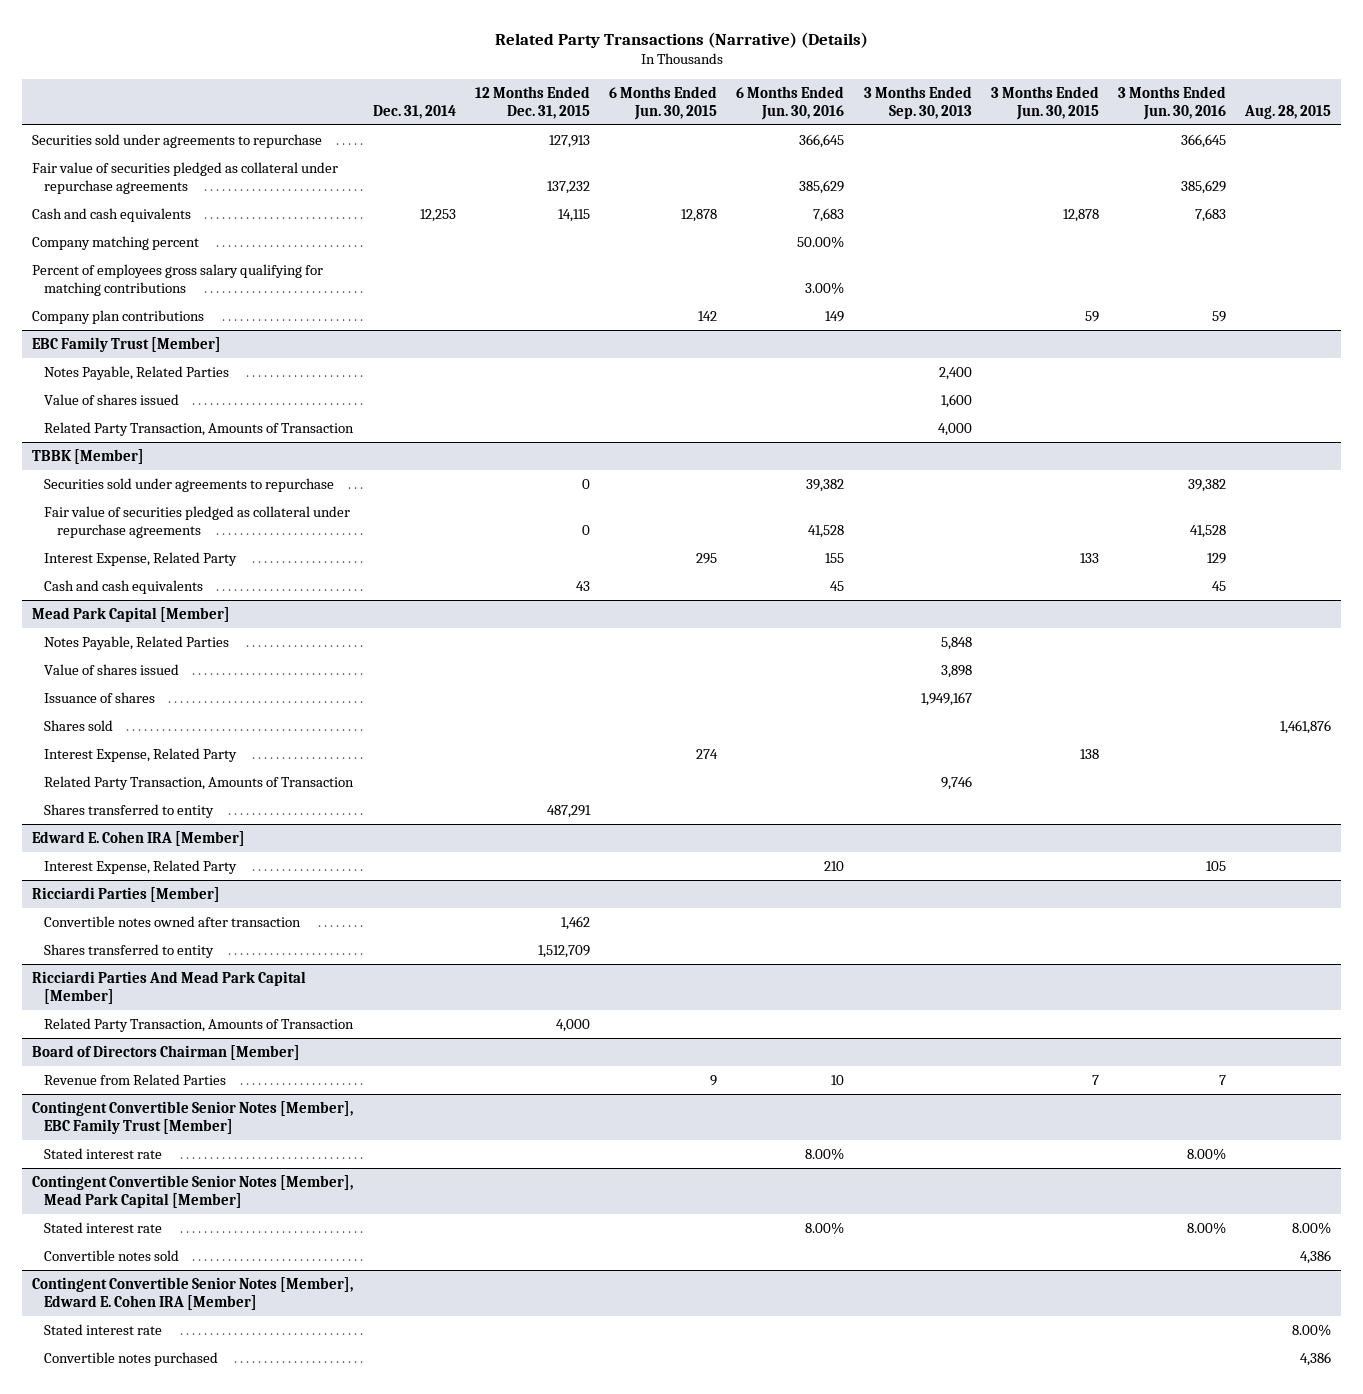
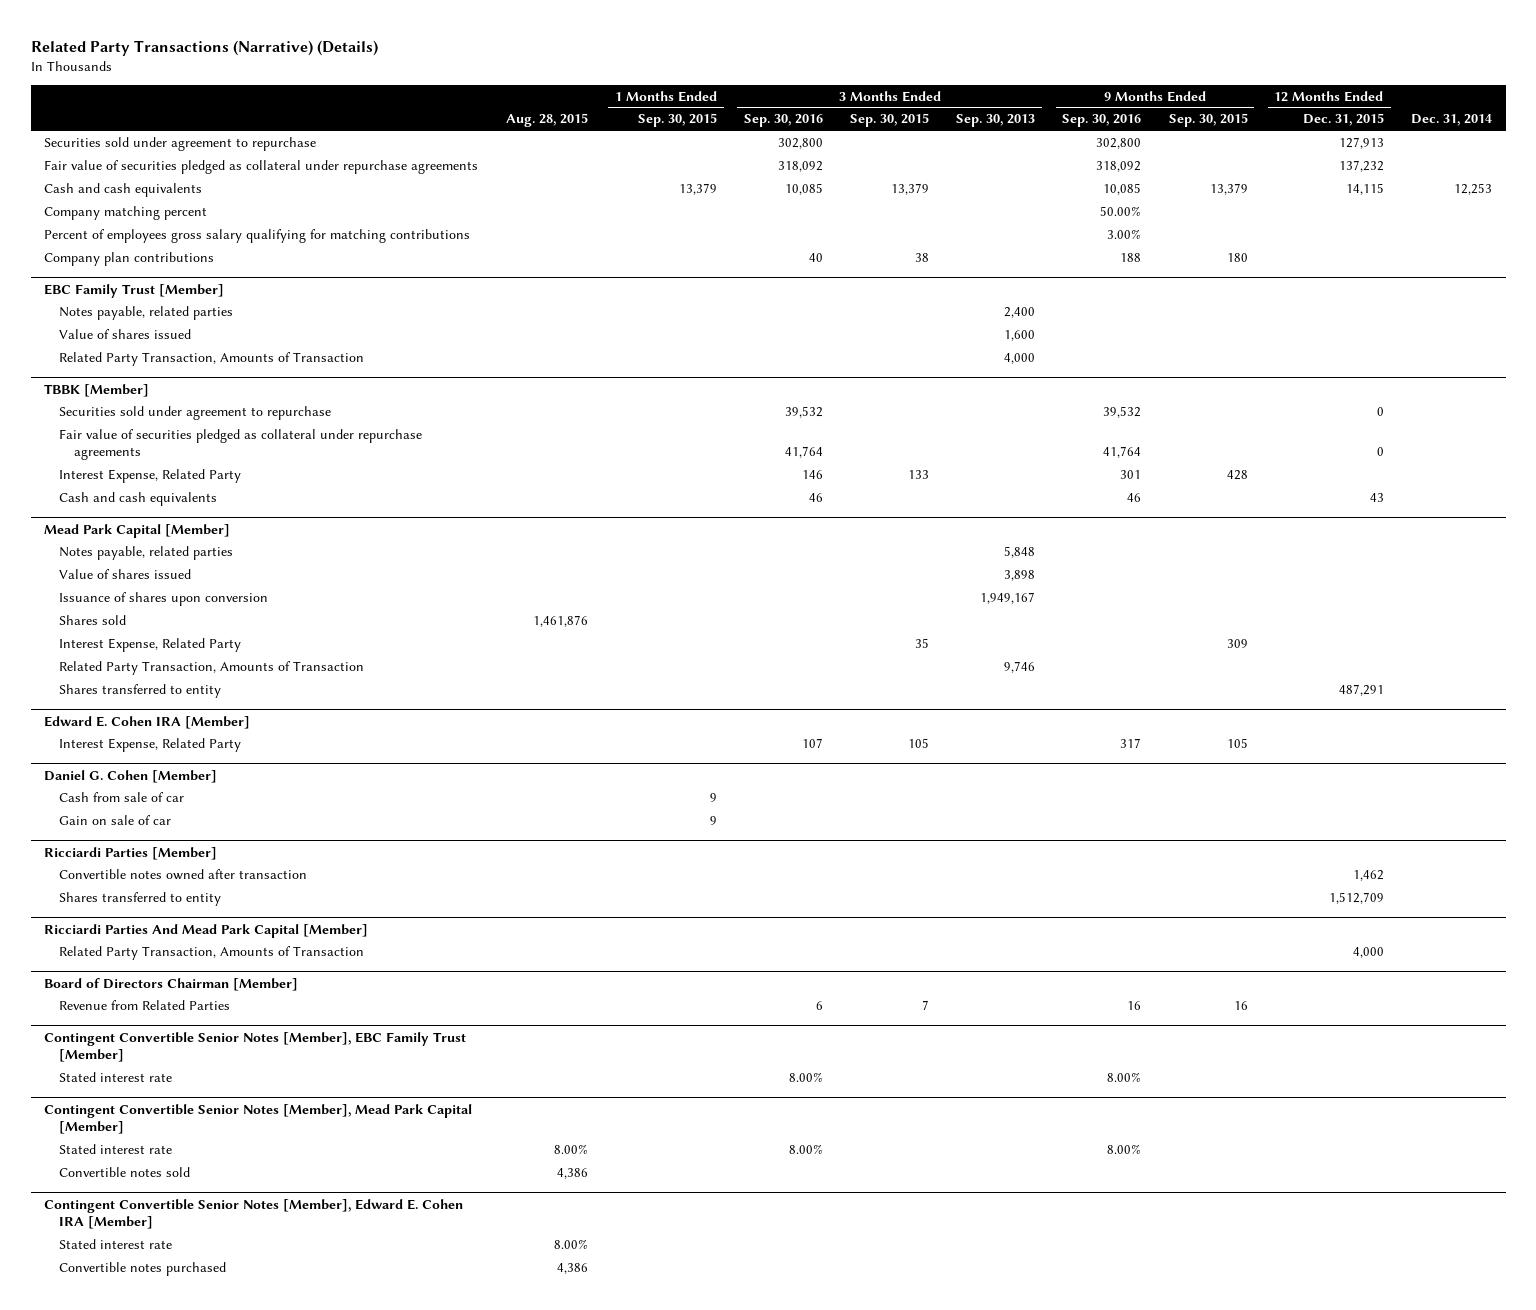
- | Dec. 31, 2014 | 12 Months Ended Dec. 31, 2015 | 6 Months Ended Jun. 30, 2015 | 6 Months Ended Jun. 30, 2016 | 3 Months Ended Sep. 30, 2013 | 3 Months Ended Jun. 30, 2015 | 3 Months Ended Jun. 30, 2016 | Aug. 28, 2015
+ | Aug. 28, 2015 | 1 Months Ended Sep. 30, 2015 | 3 Months Ended Sep. 30, 2016 | 3 Months Ended Sep. 30, 2015 | 3 Months Ended Sep. 30, 2013 | 9 Months Ended Sep. 30, 2016 | 9 Months Ended Sep. 30, 2015 | 12 Months Ended Dec. 31, 2015 | Dec. 31, 2014
- Securities sold under agreements to repurchase | | 127,913 | | 366,645 | | | 366,645 |
+ Securities sold under agreement to repurchase | | | 302,800 | | | 302,800 | | 127,913 |
@ EBC Family Trust [Member]
- Notes Payable, Related Parties | | | | | 2,400 | | |
+ Notes payable, related parties | | | | | 2,400 | | | |
@ TBBK [Member]
- Securities sold under agreements to repurchase | | 0 | | 39,382 | | | 39,382 |
+ Securities sold under agreement to repurchase | | | 39,532 | | | 39,532 | | 0 |
@ Mead Park Capital [Member]
- Notes Payable, Related Parties | | | | | 5,848 | | |
+ Notes payable, related parties | | | | | 5,848 | | | |
- Issuance of shares | | | | | 1,949,167 | | |
+ Issuance of shares upon conversion | | | | | 1,949,167 | | | |
+ Daniel G. Cohen [Member]
+ Cash from sale of car | | 9 | | | | | | |
+ Gain on sale of car | | 9 | | | | | | |

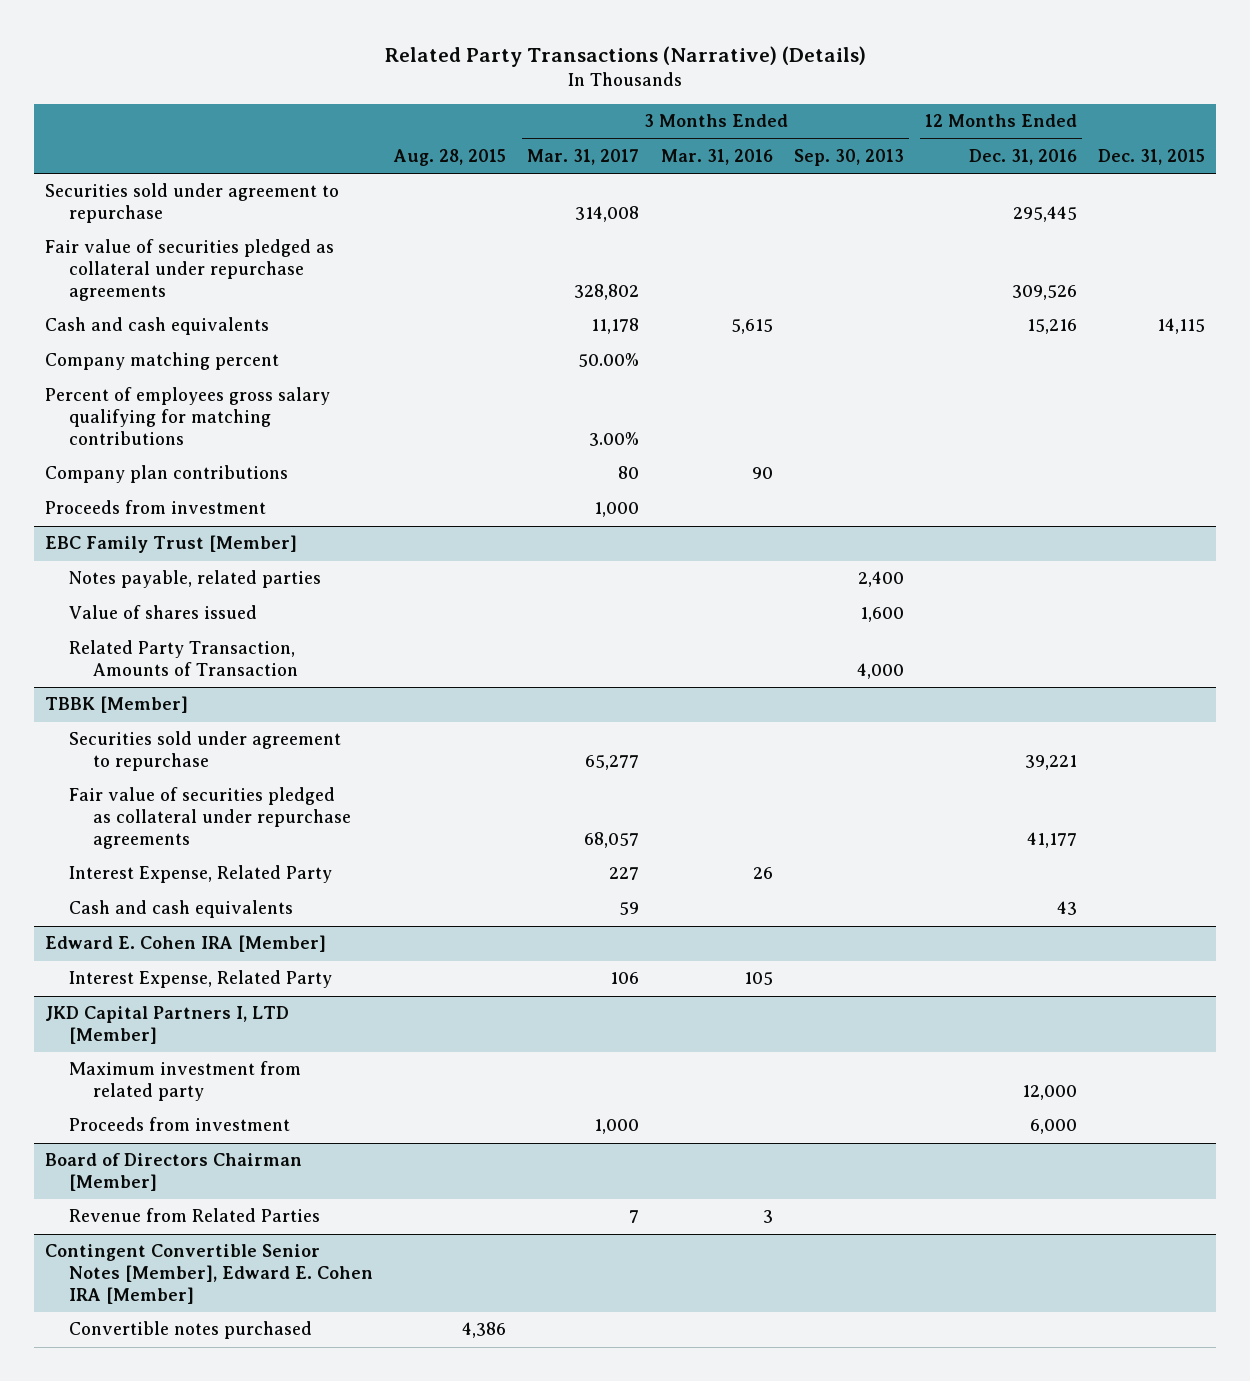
- | Aug. 28, 2015 | 1 Months Ended Sep. 30, 2015 | 3 Months Ended Sep. 30, 2016 | 3 Months Ended Sep. 30, 2015 | 3 Months Ended Sep. 30, 2013 | 9 Months Ended Sep. 30, 2016 | 9 Months Ended Sep. 30, 2015 | 12 Months Ended Dec. 31, 2015 | Dec. 31, 2014
+ | Aug. 28, 2015 | 3 Months Ended Mar. 31, 2017 | 3 Months Ended Mar. 31, 2016 | 3 Months Ended Sep. 30, 2013 | 12 Months Ended Dec. 31, 2016 | Dec. 31, 2015
+ Proceeds from investment | | 1,000 | | | |
- Mead Park Capital [Member]
- Notes payable, related parties | | | | | 5,848 | | | |
- Value of shares issued | | | | | 3,898 | | | |
- Issuance of shares upon conversion | | | | | 1,949,167 | | | |
- Shares sold | 1,461,876 | | | | | | | |
- Interest Expense, Related Party | | | | 35 | | | 309 | |
- Related Party Transaction, Amounts of Transaction | | | | | 9,746 | | | |
- Shares transferred to entity | | | | | | | | 487,291 |
- Daniel G. Cohen [Member]
- Cash from sale of car | | 9 | | | | | | |
- Gain on sale of car | | 9 | | | | | | |
- Ricciardi Parties [Member]
- Convertible notes owned after transaction | | | | | | | | 1,462 |
- Shares transferred to entity | | | | | | | | 1,512,709 |
- Ricciardi Parties And Mead Park Capital [Member]
- Related Party Transaction, Amounts of Transaction | | | | | | | | 4,000 |
+ JKD Capital Partners I, LTD [Member]
+ Maximum investment from related party | | | | | 12,000 |
+ Proceeds from investment | | 1,000 | | | 6,000 |
- Contingent Convertible Senior Notes [Member], EBC Family Trust [Member]
- Stated interest rate | | | 8.00% | | | 8.00% | | |
- Contingent Convertible Senior Notes [Member], Mead Park Capital [Member]
- Stated interest rate | 8.00% | | 8.00% | | | 8.00% | | |
- Convertible notes sold | 4,386 | | | | | | | |
@ Contingent Convertible Senior Notes [Member], Edward E. Cohen IRA [Member]
- Stated interest rate | 8.00% | | | | | | | |

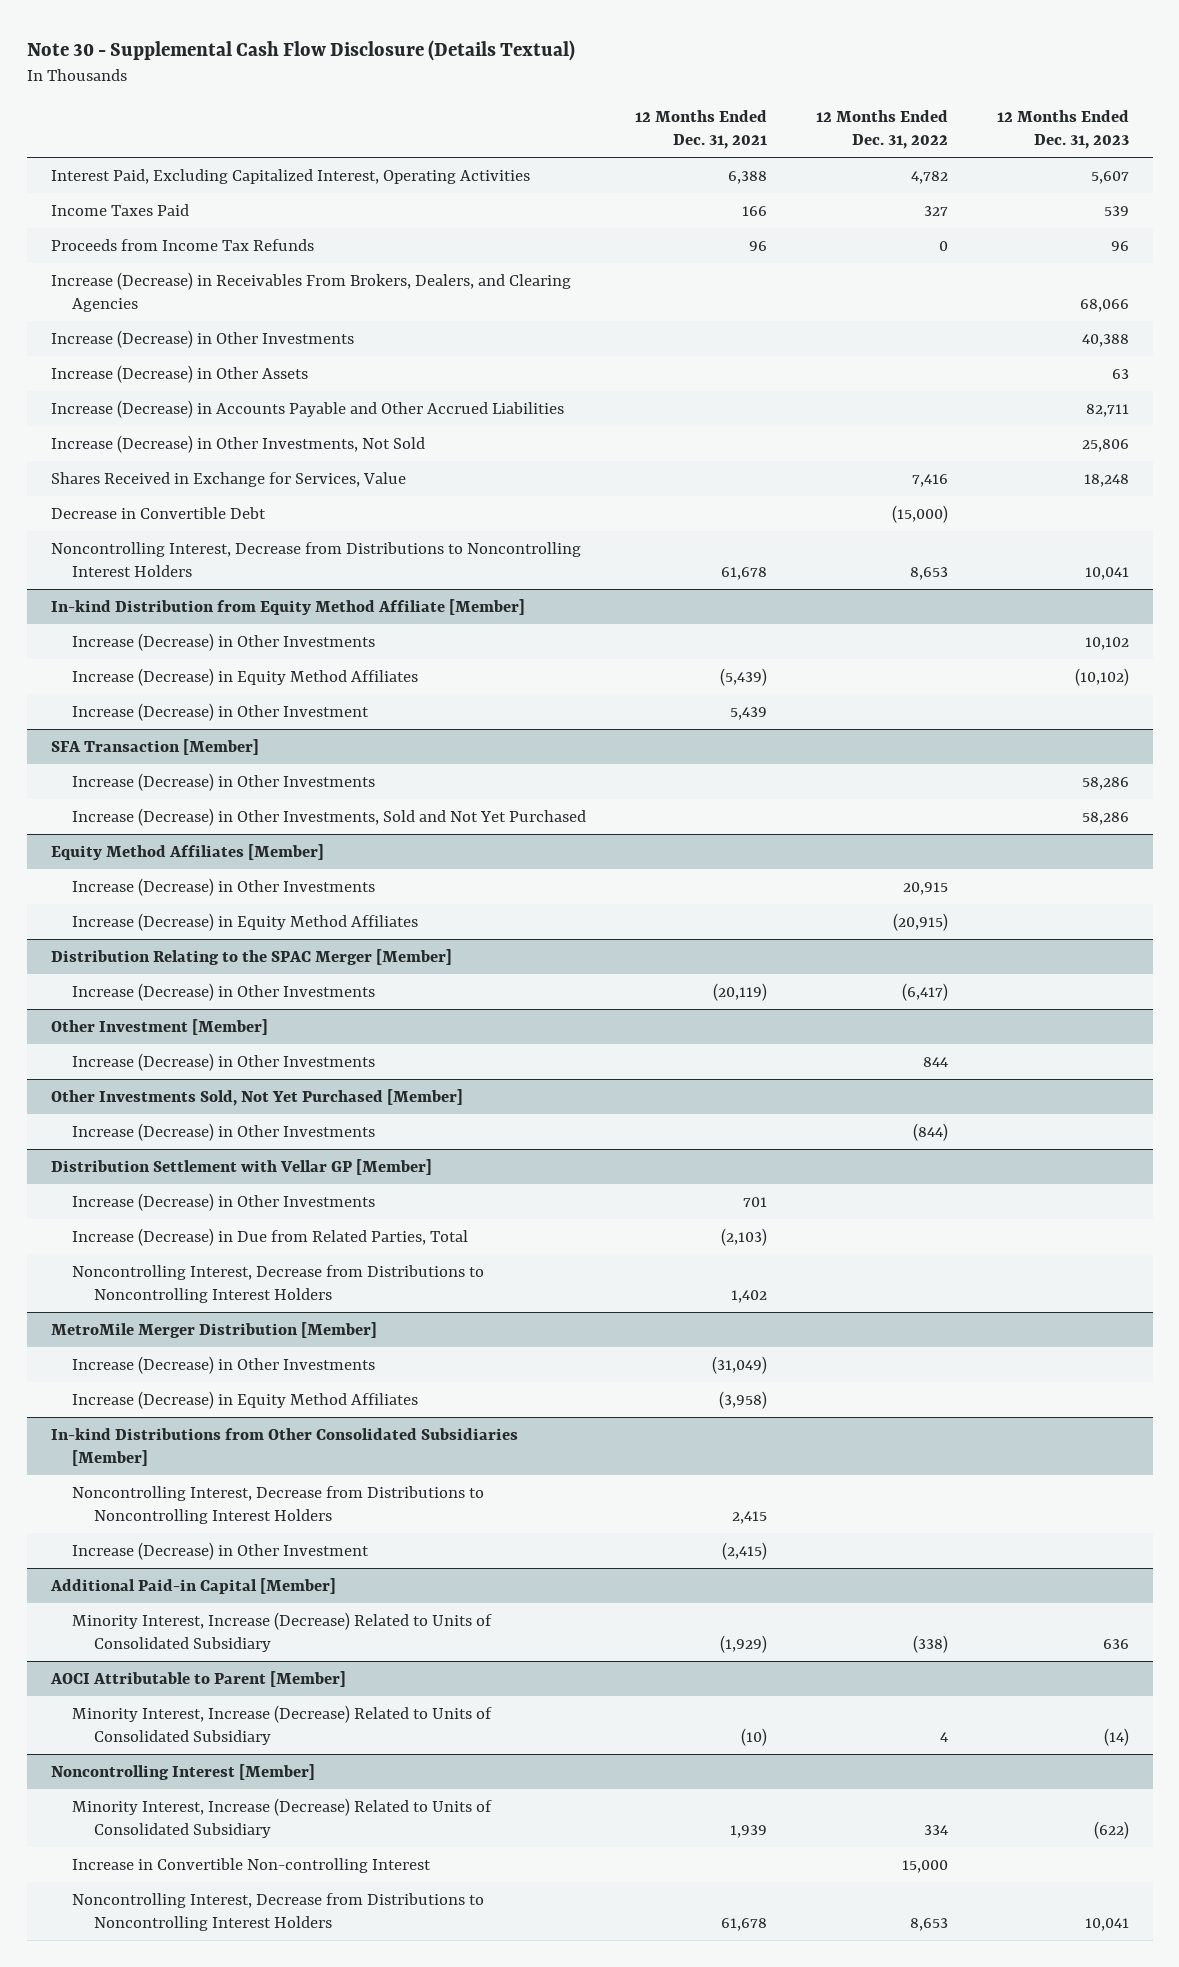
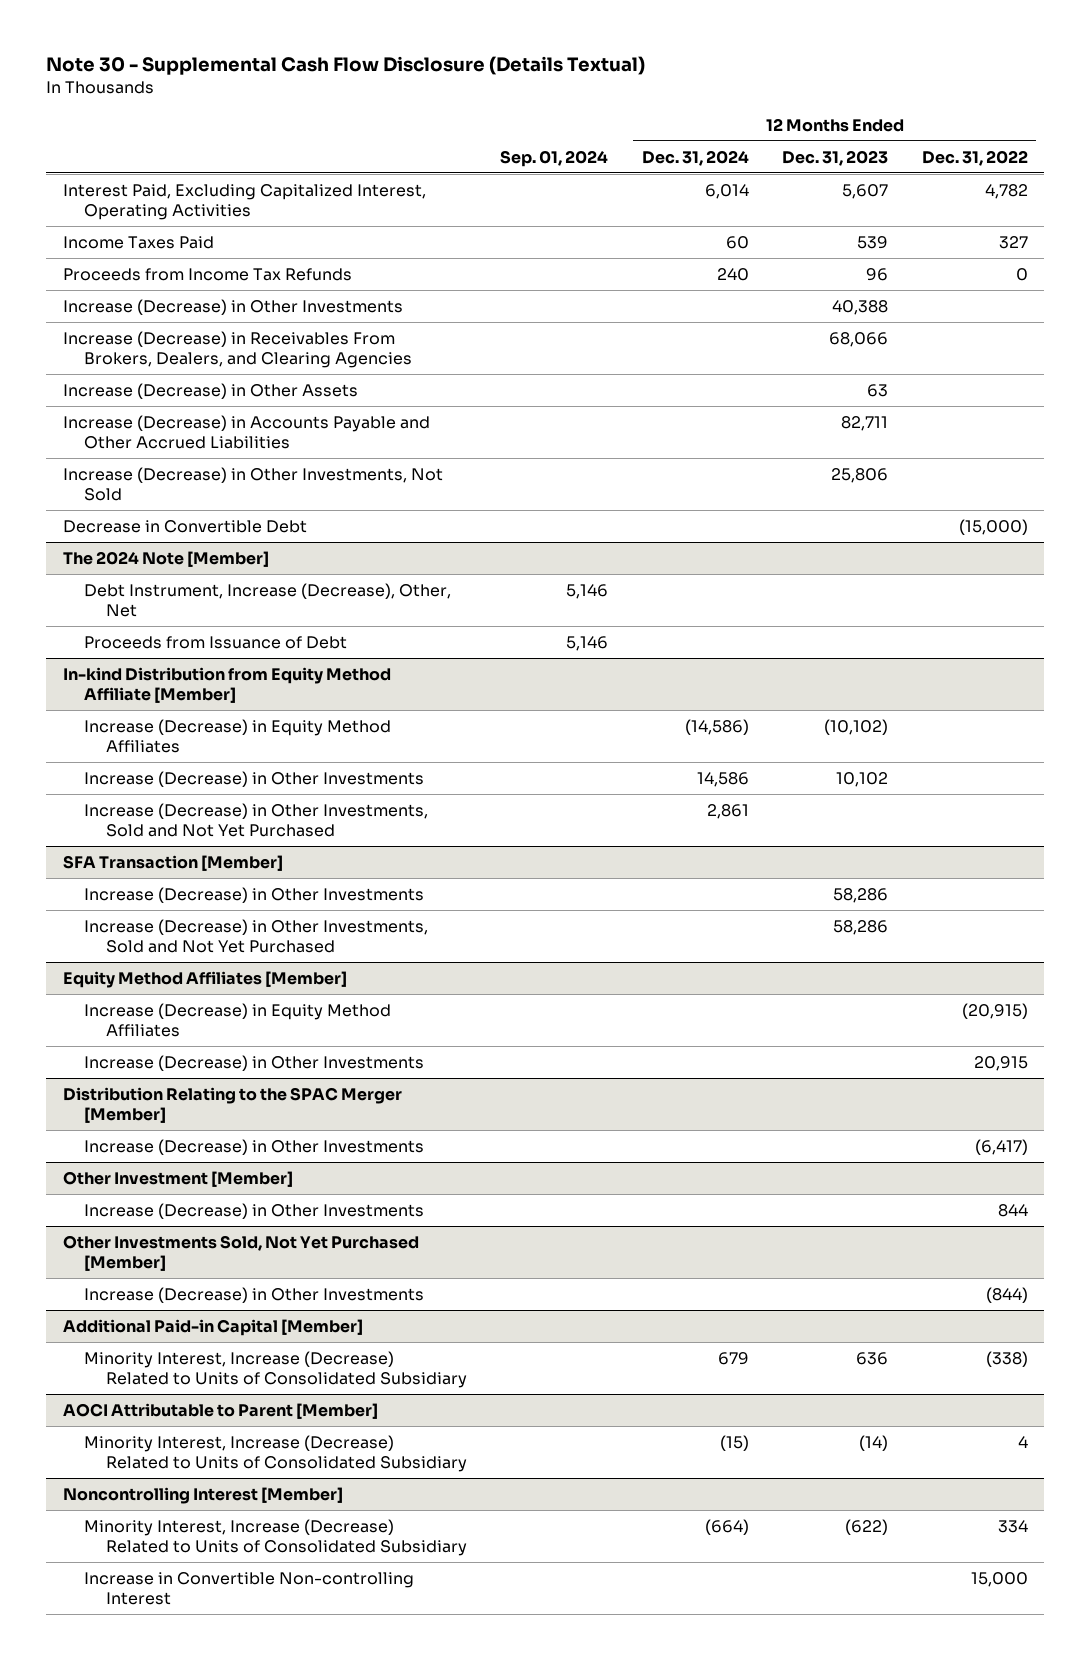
- | 12 Months Ended Dec. 31, 2021 | 12 Months Ended Dec. 31, 2022 | 12 Months Ended Dec. 31, 2023
+ | Sep. 01, 2024 | 12 Months Ended Dec. 31, 2024 | 12 Months Ended Dec. 31, 2023 | 12 Months Ended Dec. 31, 2022
moved down: Increase (Decrease) in Receivables From Brokers, Dealers, and Clearing Agencies | | | 68,066 |
- Shares Received in Exchange for Services, Value | | 7,416 | 18,248
- Noncontrolling Interest, Decrease from Distributions to Noncontrolling Interest Holders | 61,678 | 8,653 | 10,041
+ The 2024 Note [Member]
+ Debt Instrument, Increase (Decrease), Other, Net | 5,146 | | |
+ Proceeds from Issuance of Debt | 5,146 | | |
@ In-kind Distribution from Equity Method Affiliate [Member]
- Increase (Decrease) in Other Investment | 5,439 | |
moved down: Increase (Decrease) in Other Investments | | 14,586 | 10,102 |
+ Increase (Decrease) in Other Investments, Sold and Not Yet Purchased | | 2,861 | |
@ Equity Method Affiliates [Member]
moved down: Increase (Decrease) in Other Investments | | | | 20,915
- Distribution Settlement with Vellar GP [Member]
- Increase (Decrease) in Other Investments | 701 | |
- Increase (Decrease) in Due from Related Parties, Total | (2,103) | |
- Noncontrolling Interest, Decrease from Distributions to Noncontrolling Interest Holders | 1,402 | |
- MetroMile Merger Distribution [Member]
- Increase (Decrease) in Other Investments | (31,049) | |
- Increase (Decrease) in Equity Method Affiliates | (3,958) | |
- In-kind Distributions from Other Consolidated Subsidiaries [Member]
- Noncontrolling Interest, Decrease from Distributions to Noncontrolling Interest Holders | 2,415 | |
- Increase (Decrease) in Other Investment | (2,415) | |
@ Noncontrolling Interest [Member]
- Noncontrolling Interest, Decrease from Distributions to Noncontrolling Interest Holders | 61,678 | 8,653 | 10,041

